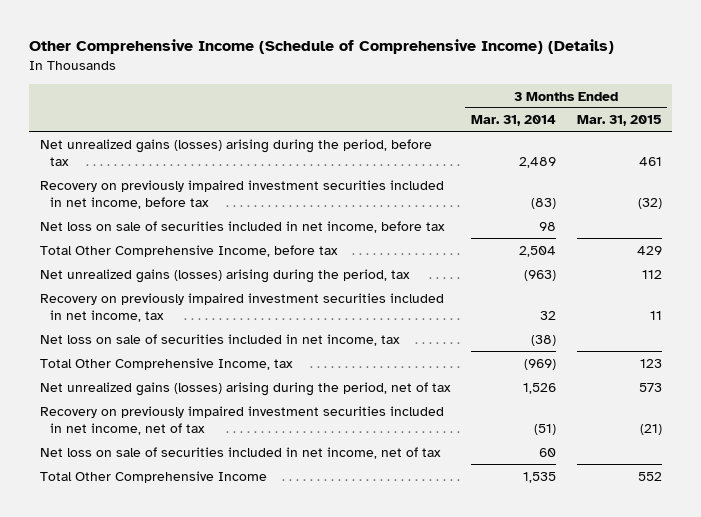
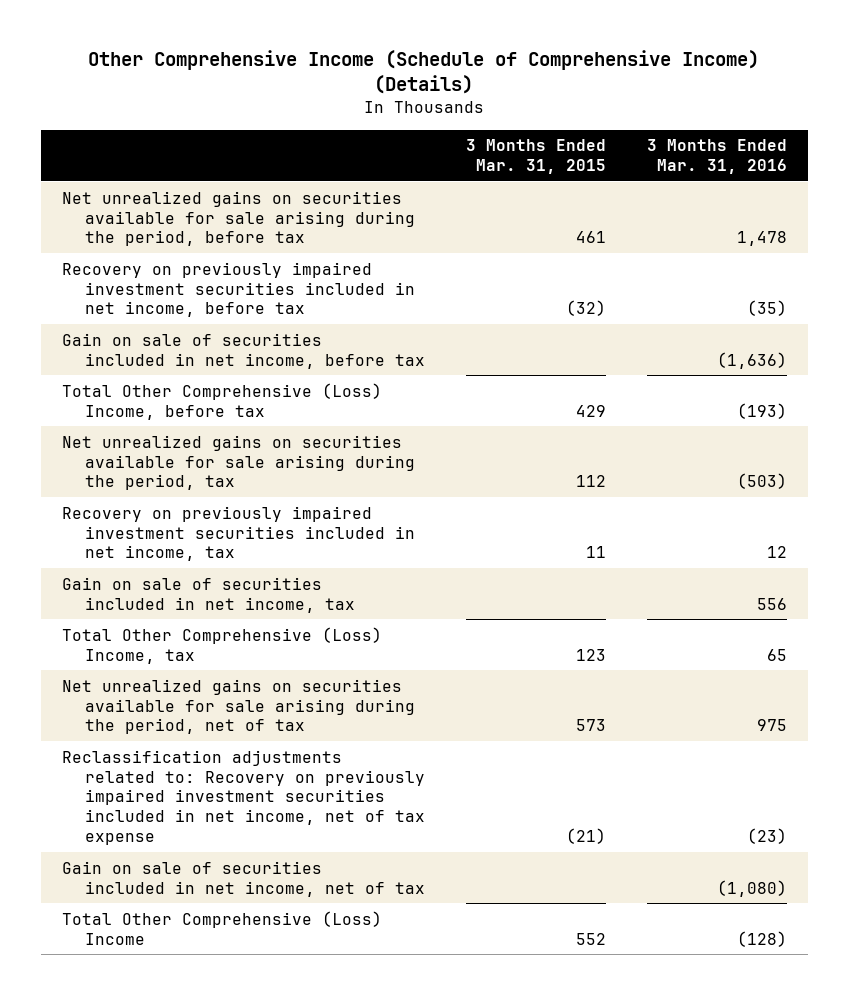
- | 3 Months Ended Mar. 31, 2014 | 3 Months Ended Mar. 31, 2015
+ | 3 Months Ended Mar. 31, 2015 | 3 Months Ended Mar. 31, 2016
- Net unrealized gains (losses) arising during the period, before tax | 2,489 | 461
+ Net unrealized gains on securities available for sale arising during the period, before tax | 461 | 1,478
- Net loss on sale of securities included in net income, before tax | 98 |
- Total Other Comprehensive Income, before tax | 2,504 | 429
- Net unrealized gains (losses) arising during the period, tax | (963) | 112
+ Gain on sale of securities included in net income, before tax | | (1,636)
+ Total Other Comprehensive (Loss) Income, before tax | 429 | (193)
+ Net unrealized gains on securities available for sale arising during the period, tax | 112 | (503)
- Net loss on sale of securities included in net income, tax | (38) |
- Total Other Comprehensive Income, tax | (969) | 123
- Net unrealized gains (losses) arising during the period, net of tax | 1,526 | 573
- Recovery on previously impaired investment securities included in net income, net of tax | (51) | (21)
- Net loss on sale of securities included in net income, net of tax | 60 |
- Total Other Comprehensive Income | 1,535 | 552
+ Gain on sale of securities included in net income, tax | | 556
+ Total Other Comprehensive (Loss) Income, tax | 123 | 65
+ Net unrealized gains on securities available for sale arising during the period, net of tax | 573 | 975
+ Reclassification adjustments related to: Recovery on previously impaired investment securities included in net income, net of tax expense | (21) | (23)
+ Gain on sale of securities included in net income, net of tax | | (1,080)
+ Total Other Comprehensive (Loss) Income | 552 | (128)

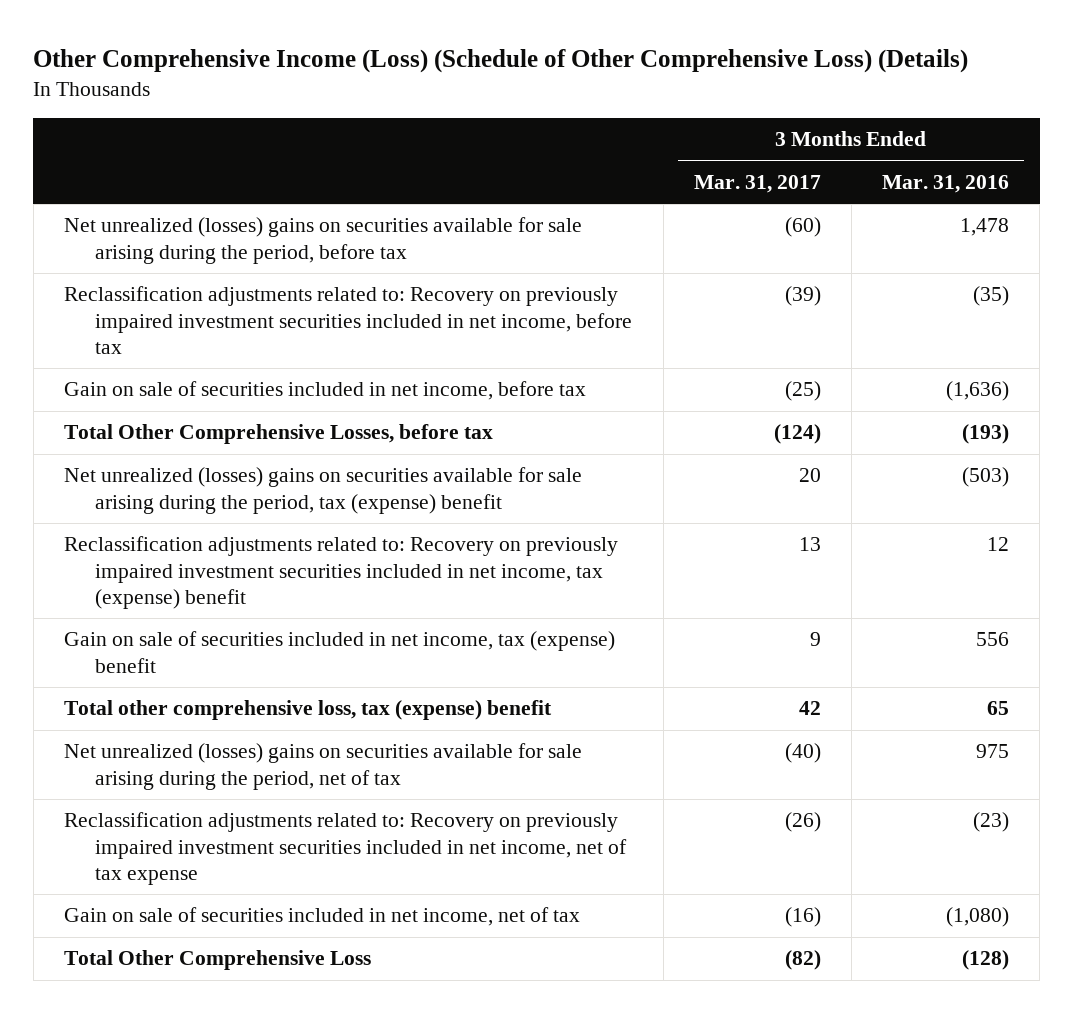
- Other Comprehensive Income (Schedule of Comprehensive Income) (Details)
+ Other Comprehensive Income (Loss) (Schedule of Other Comprehensive Loss) (Details)
- | 3 Months Ended Mar. 31, 2015 | 3 Months Ended Mar. 31, 2016
+ | 3 Months Ended Mar. 31, 2017 | 3 Months Ended Mar. 31, 2016
- Net unrealized gains on securities available for sale arising during the period, before tax | 461 | 1,478
- Recovery on previously impaired investment securities included in net income, before tax | (32) | (35)
+ Net unrealized (losses) gains on securities available for sale arising during the period, before tax | (60) | 1,478
+ Reclassification adjustments related to: Recovery on previously impaired investment securities included in net income, before tax | (39) | (35)
- Total Other Comprehensive (Loss) Income, before tax | 429 | (193)
- Net unrealized gains on securities available for sale arising during the period, tax | 112 | (503)
- Recovery on previously impaired investment securities included in net income, tax | 11 | 12
- Gain on sale of securities included in net income, tax | | 556
- Total Other Comprehensive (Loss) Income, tax | 123 | 65
- Net unrealized gains on securities available for sale arising during the period, net of tax | 573 | 975
+ Total Other Comprehensive Losses, before tax | (124) | (193)
+ Net unrealized (losses) gains on securities available for sale arising during the period, tax (expense) benefit | 20 | (503)
+ Reclassification adjustments related to: Recovery on previously impaired investment securities included in net income, tax (expense) benefit | 13 | 12
+ Gain on sale of securities included in net income, tax (expense) benefit | 9 | 556
+ Total other comprehensive loss, tax (expense) benefit | 42 | 65
+ Net unrealized (losses) gains on securities available for sale arising during the period, net of tax | (40) | 975
- Total Other Comprehensive (Loss) Income | 552 | (128)
+ Total Other Comprehensive Loss | (82) | (128)

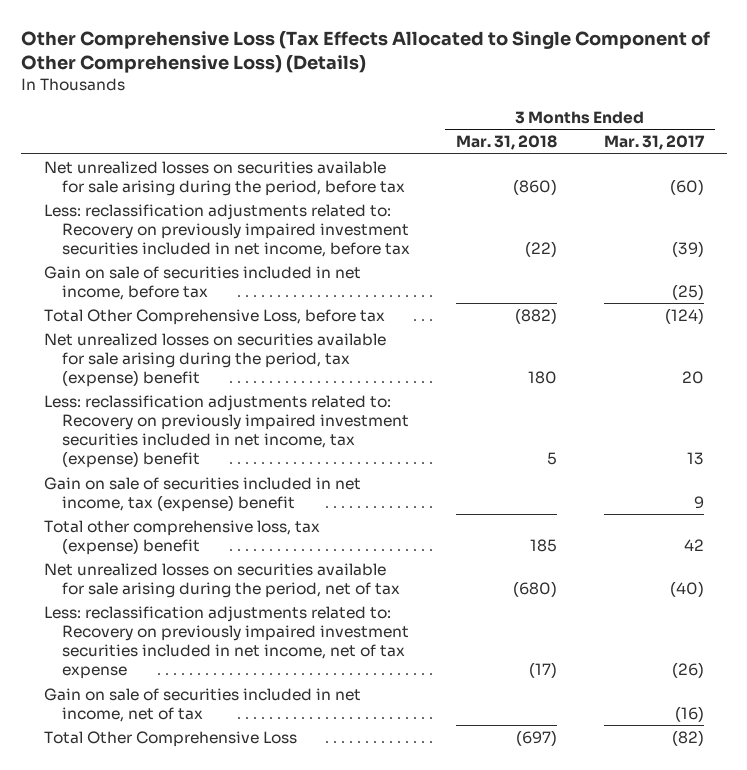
- Other Comprehensive Income (Loss) (Schedule of Other Comprehensive Loss) (Details)
+ Other Comprehensive Loss (Tax Effects Allocated to Single Component of Other Comprehensive Loss) (Details)
- | 3 Months Ended Mar. 31, 2017 | 3 Months Ended Mar. 31, 2016
+ | 3 Months Ended Mar. 31, 2018 | 3 Months Ended Mar. 31, 2017
- Net unrealized (losses) gains on securities available for sale arising during the period, before tax | (60) | 1,478
- Reclassification adjustments related to: Recovery on previously impaired investment securities included in net income, before tax | (39) | (35)
+ Net unrealized losses on securities available for sale arising during the period, before tax | (860) | (60)
+ Less: reclassification adjustments related to: Recovery on previously impaired investment securities included in net income, before tax | (22) | (39)
- Total Other Comprehensive Losses, before tax | (124) | (193)
- Net unrealized (losses) gains on securities available for sale arising during the period, tax (expense) benefit | 20 | (503)
- Reclassification adjustments related to: Recovery on previously impaired investment securities included in net income, tax (expense) benefit | 13 | 12
+ Total Other Comprehensive Loss, before tax | (882) | (124)
+ Net unrealized losses on securities available for sale arising during the period, tax (expense) benefit | 180 | 20
+ Less: reclassification adjustments related to: Recovery on previously impaired investment securities included in net income, tax (expense) benefit | 5 | 13
- Net unrealized (losses) gains on securities available for sale arising during the period, net of tax | (40) | 975
- Reclassification adjustments related to: Recovery on previously impaired investment securities included in net income, net of tax expense | (26) | (23)
+ Net unrealized losses on securities available for sale arising during the period, net of tax | (680) | (40)
+ Less: reclassification adjustments related to: Recovery on previously impaired investment securities included in net income, net of tax expense | (17) | (26)

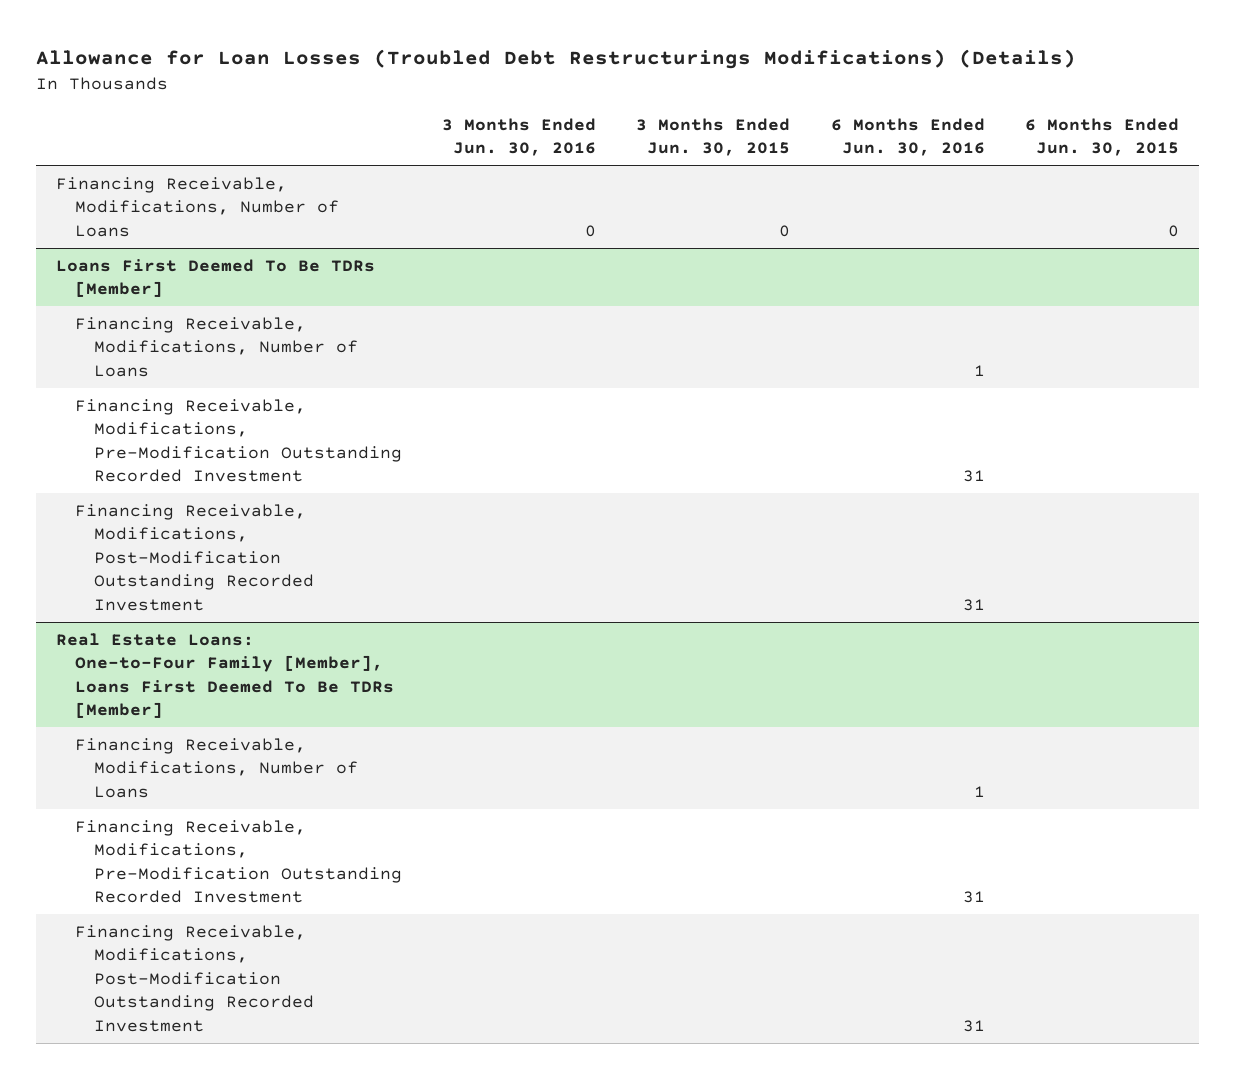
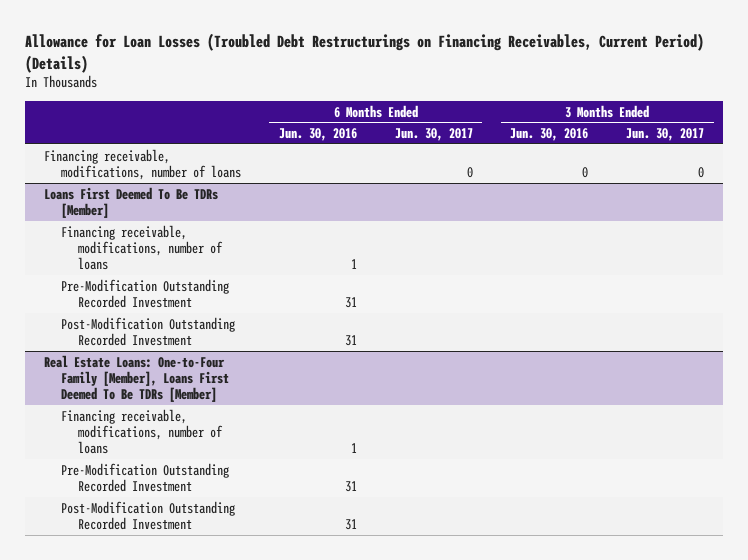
- Allowance for Loan Losses (Troubled Debt Restructurings Modifications) (Details)
+ Allowance for Loan Losses (Troubled Debt Restructurings on Financing Receivables, Current Period) (Details)
- | 3 Months Ended Jun. 30, 2016 | 3 Months Ended Jun. 30, 2015 | 6 Months Ended Jun. 30, 2016 | 6 Months Ended Jun. 30, 2015
+ | 6 Months Ended Jun. 30, 2016 | 6 Months Ended Jun. 30, 2017 | 3 Months Ended Jun. 30, 2016 | 3 Months Ended Jun. 30, 2017
- Financing Receivable, Modifications, Number of Loans | 0 | 0 | | 0
+ Financing receivable, modifications, number of loans | | 0 | 0 | 0
@ Loans First Deemed To Be TDRs [Member]
- Financing Receivable, Modifications, Number of Loans | | | 1 |
- Financing Receivable, Modifications, Pre-Modification Outstanding Recorded Investment | | | 31 |
- Financing Receivable, Modifications, Post-Modification Outstanding Recorded Investment | | | 31 |
+ Financing receivable, modifications, number of loans | 1 | | |
+ Pre-Modification Outstanding Recorded Investment | 31 | | |
+ Post-Modification Outstanding Recorded Investment | 31 | | |
@ Real Estate Loans: One-to-Four Family [Member], Loans First Deemed To Be TDRs [Member]
- Financing Receivable, Modifications, Number of Loans | | | 1 |
- Financing Receivable, Modifications, Pre-Modification Outstanding Recorded Investment | | | 31 |
- Financing Receivable, Modifications, Post-Modification Outstanding Recorded Investment | | | 31 |
+ Financing receivable, modifications, number of loans | 1 | | |
+ Pre-Modification Outstanding Recorded Investment | 31 | | |
+ Post-Modification Outstanding Recorded Investment | 31 | | |

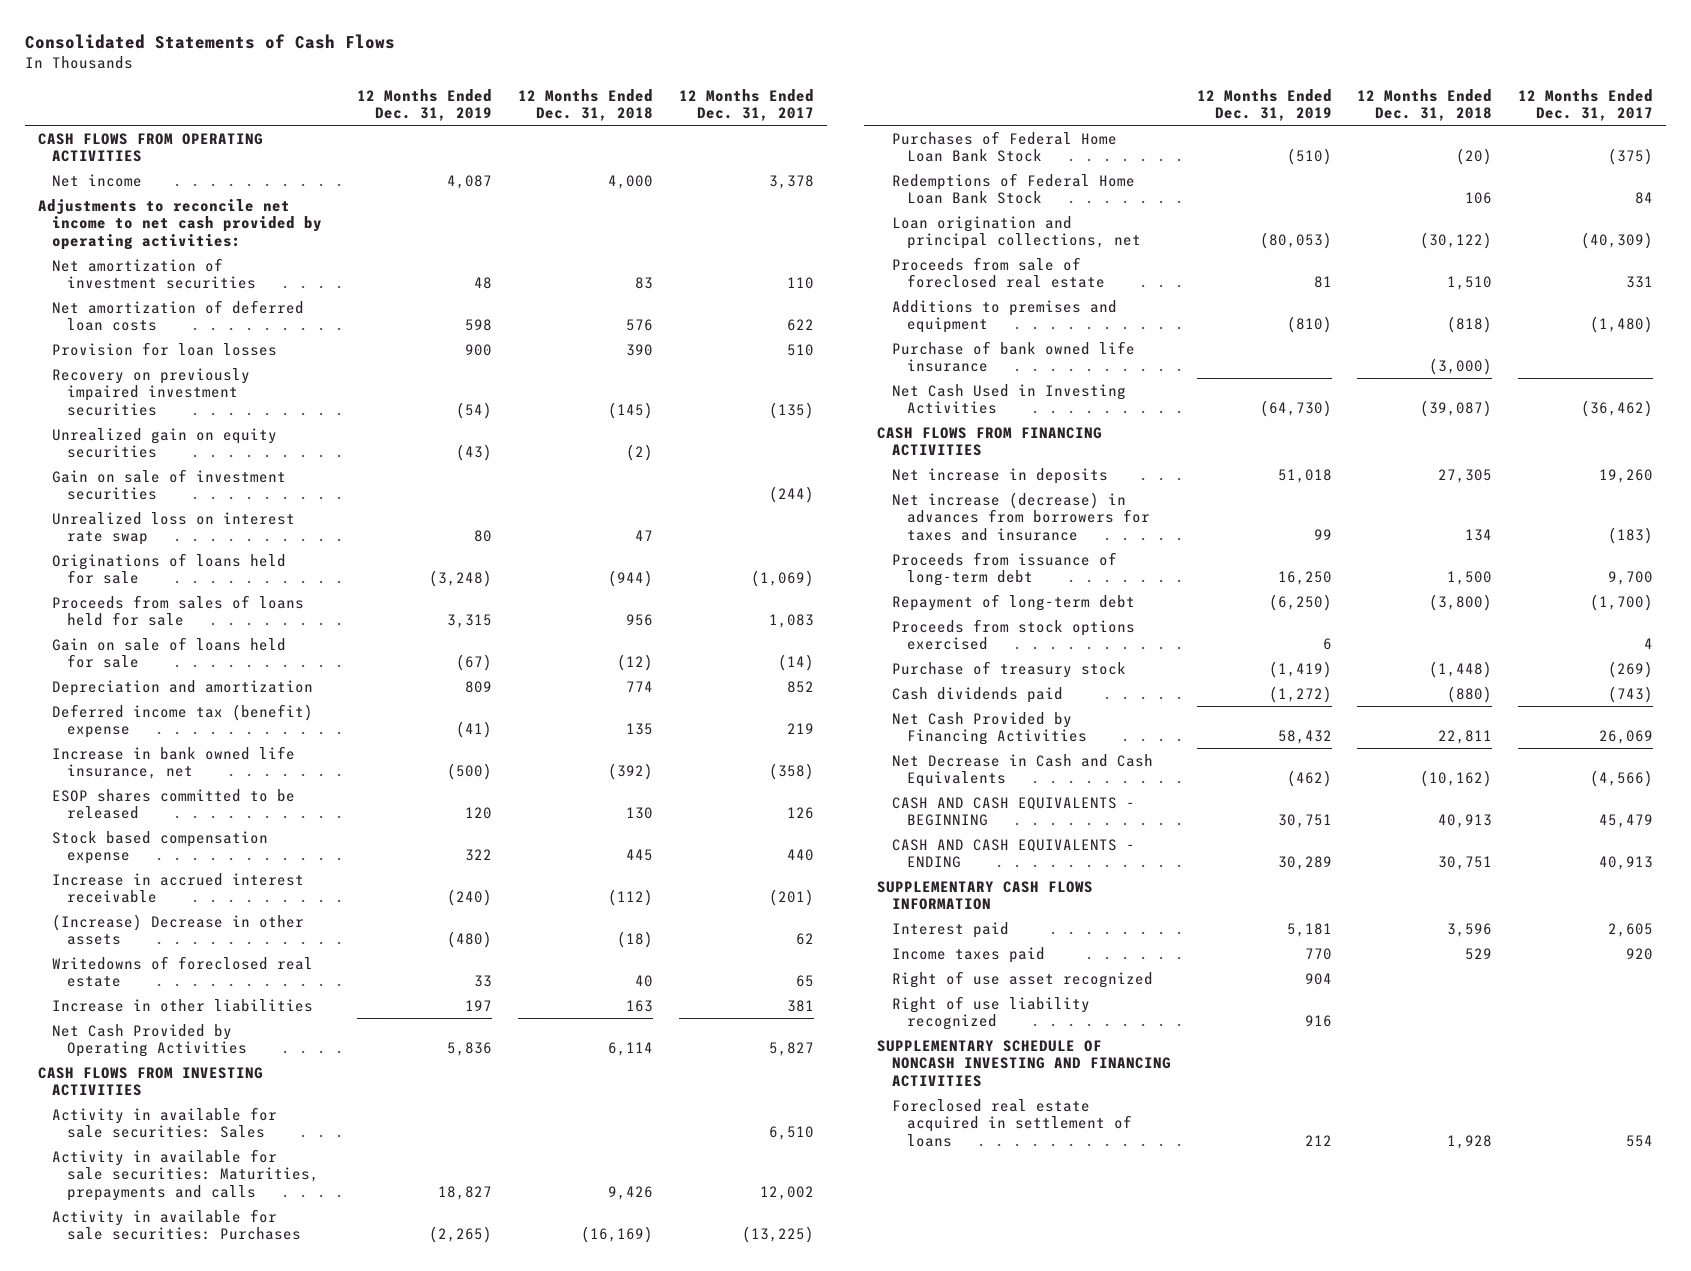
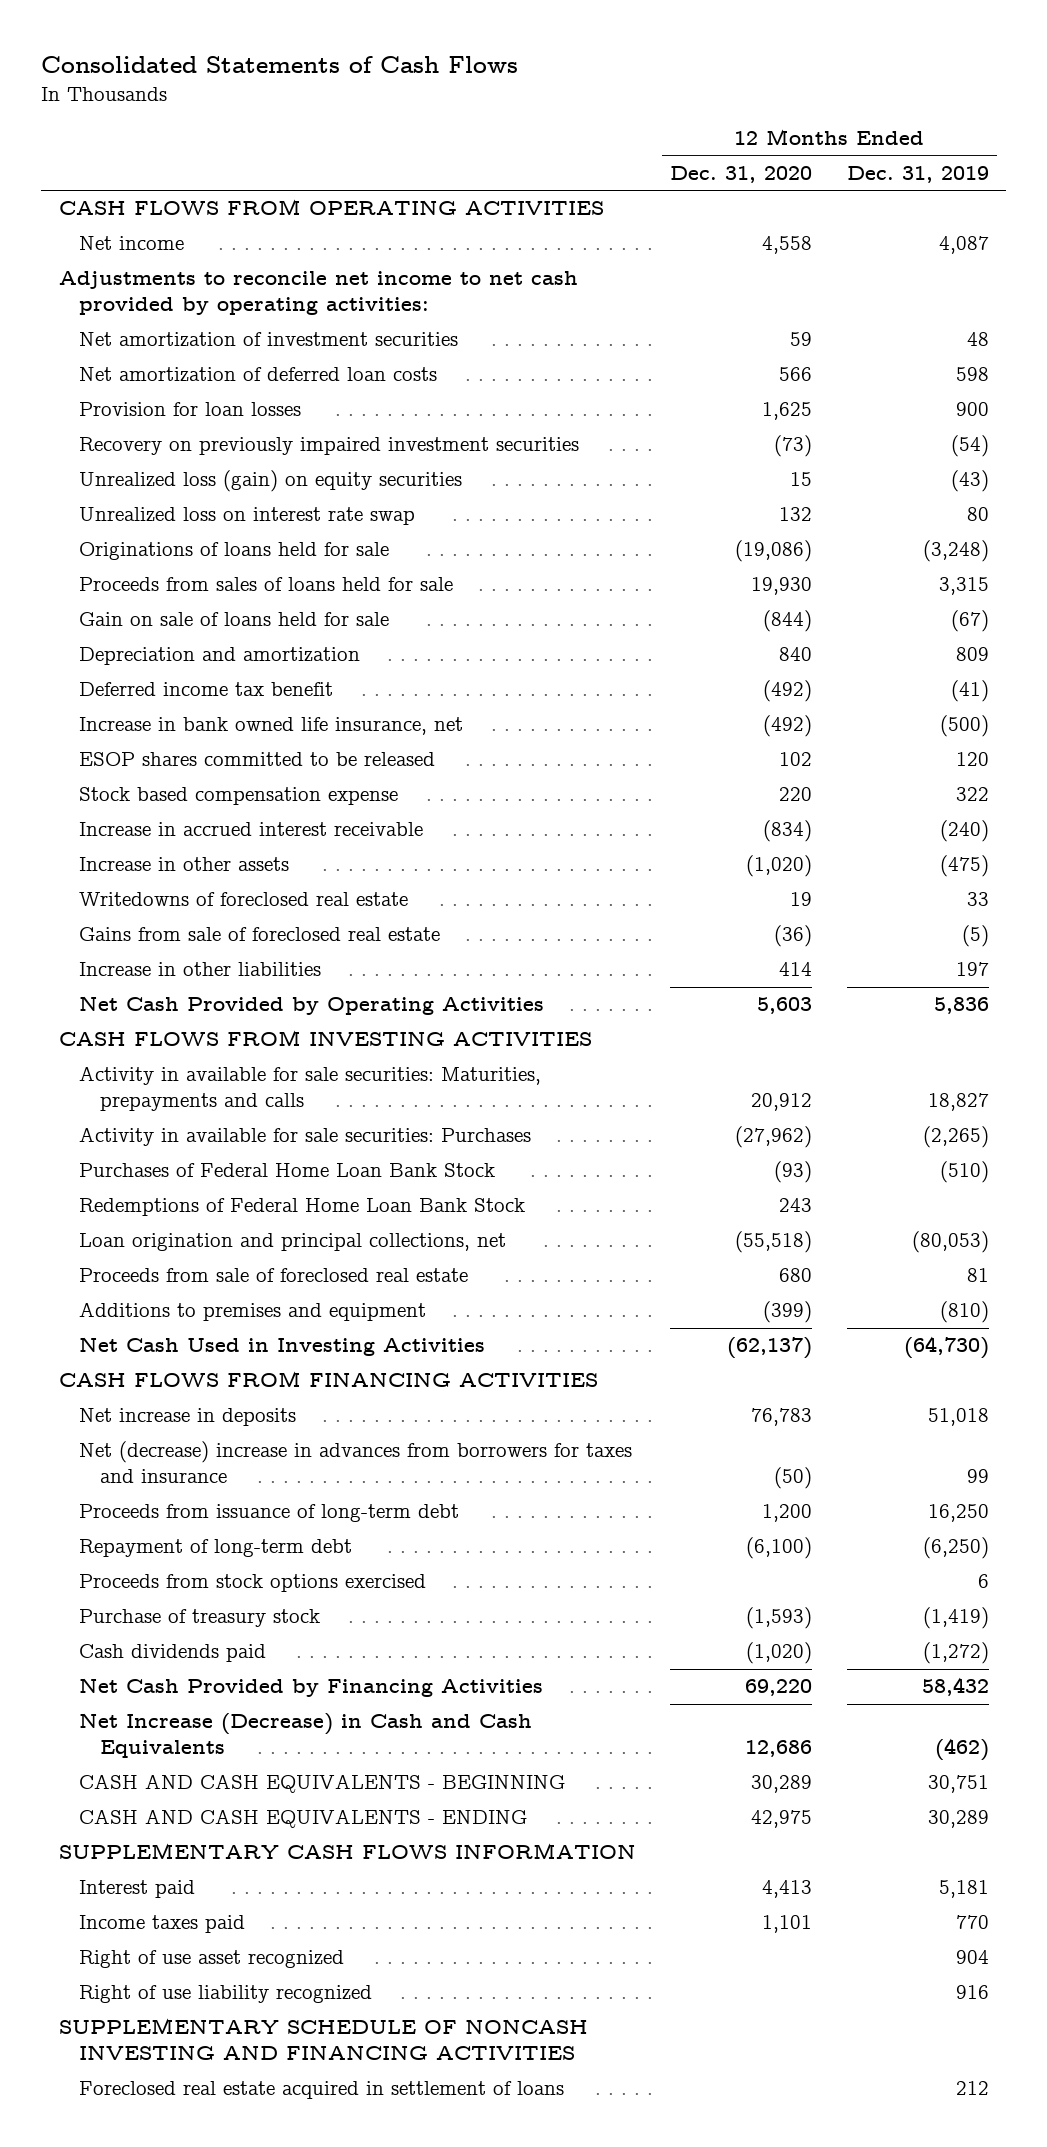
- | 12 Months Ended Dec. 31, 2019 | 12 Months Ended Dec. 31, 2018 | 12 Months Ended Dec. 31, 2017
+ | 12 Months Ended Dec. 31, 2020 | 12 Months Ended Dec. 31, 2019
- Unrealized gain on equity securities | (43) | (2) |
- Gain on sale of investment securities | | | (244)
+ Unrealized loss (gain) on equity securities | 15 | (43)
- Deferred income tax (benefit) expense | (41) | 135 | 219
+ Deferred income tax benefit | (492) | (41)
- (Increase) Decrease in other assets | (480) | (18) | 62
+ Increase in other assets | (1,020) | (475)
+ Gains from sale of foreclosed real estate | (36) | (5)
- Activity in available for sale securities: Sales | | | 6,510
- Purchase of bank owned life insurance | | (3,000) |
- Net increase (decrease) in advances from borrowers for taxes and insurance | 99 | 134 | (183)
+ Net (decrease) increase in advances from borrowers for taxes and insurance | (50) | 99
- Net Decrease in Cash and Cash Equivalents | (462) | (10,162) | (4,566)
+ Net Increase (Decrease) in Cash and Cash Equivalents | 12,686 | (462)

